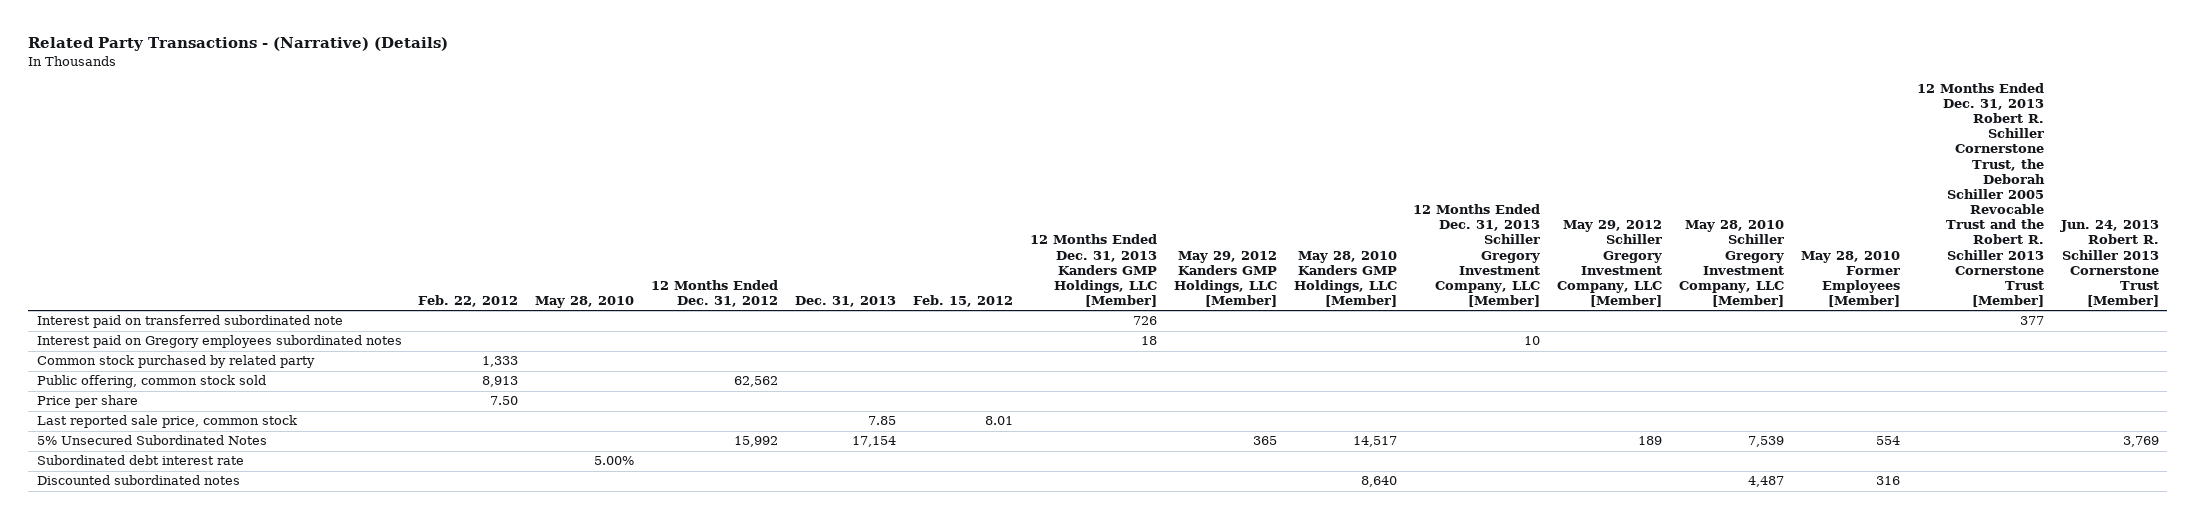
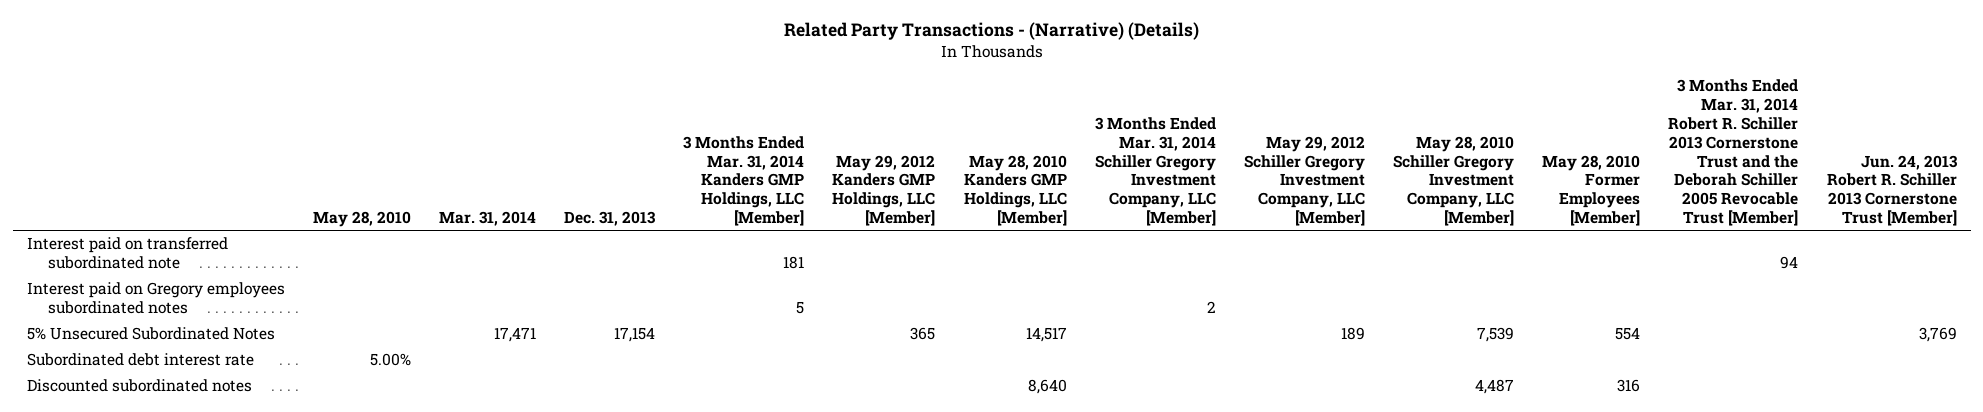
- | Feb. 22, 2012 | May 28, 2010 | 12 Months Ended Dec. 31, 2012 | Dec. 31, 2013 | Feb. 15, 2012 | 12 Months Ended Dec. 31, 2013 Kanders GMP Holdings, LLC [Member] | May 29, 2012 Kanders GMP Holdings, LLC [Member] | May 28, 2010 Kanders GMP Holdings, LLC [Member] | 12 Months Ended Dec. 31, 2013 Schiller Gregory Investment Company, LLC [Member] | May 29, 2012 Schiller Gregory Investment Company, LLC [Member] | May 28, 2010 Schiller Gregory Investment Company, LLC [Member] | May 28, 2010 Former Employees [Member] | 12 Months Ended Dec. 31, 2013 Robert R. Schiller Cornerstone Trust, the Deborah Schiller 2005 Revocable Trust and the Robert R. Schiller 2013 Cornerstone Trust [Member] | Jun. 24, 2013 Robert R. Schiller 2013 Cornerstone Trust [Member]
+ | May 28, 2010 | Mar. 31, 2014 | Dec. 31, 2013 | 3 Months Ended Mar. 31, 2014 Kanders GMP Holdings, LLC [Member] | May 29, 2012 Kanders GMP Holdings, LLC [Member] | May 28, 2010 Kanders GMP Holdings, LLC [Member] | 3 Months Ended Mar. 31, 2014 Schiller Gregory Investment Company, LLC [Member] | May 29, 2012 Schiller Gregory Investment Company, LLC [Member] | May 28, 2010 Schiller Gregory Investment Company, LLC [Member] | May 28, 2010 Former Employees [Member] | 3 Months Ended Mar. 31, 2014 Robert R. Schiller 2013 Cornerstone Trust and the Deborah Schiller 2005 Revocable Trust [Member] | Jun. 24, 2013 Robert R. Schiller 2013 Cornerstone Trust [Member]
- Common stock purchased by related party | 1,333 | | | | | | | | | | | | |
- Public offering, common stock sold | 8,913 | | 62,562 | | | | | | | | | | |
- Price per share | 7.50 | | | | | | | | | | | | |
- Last reported sale price, common stock | | | | 7.85 | 8.01 | | | | | | | | |

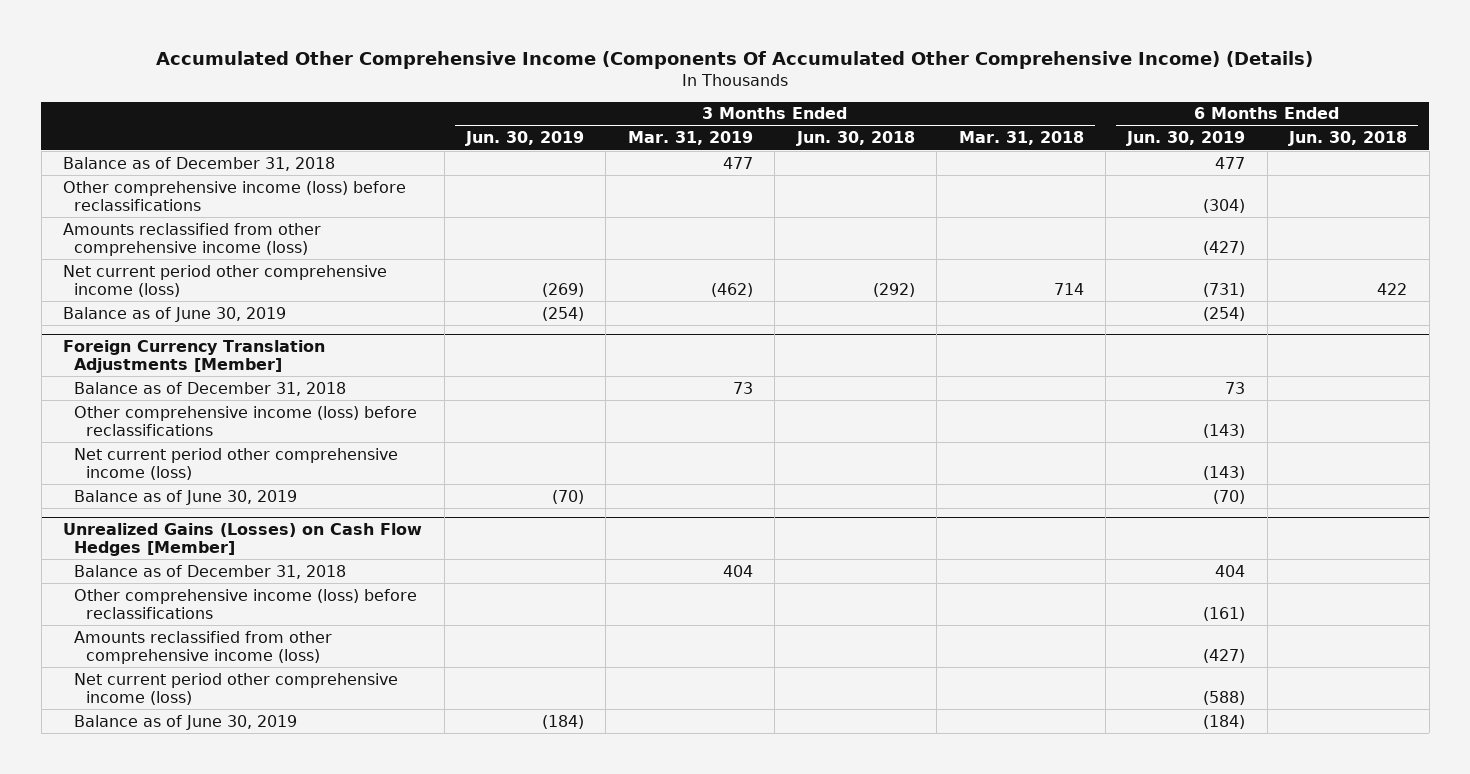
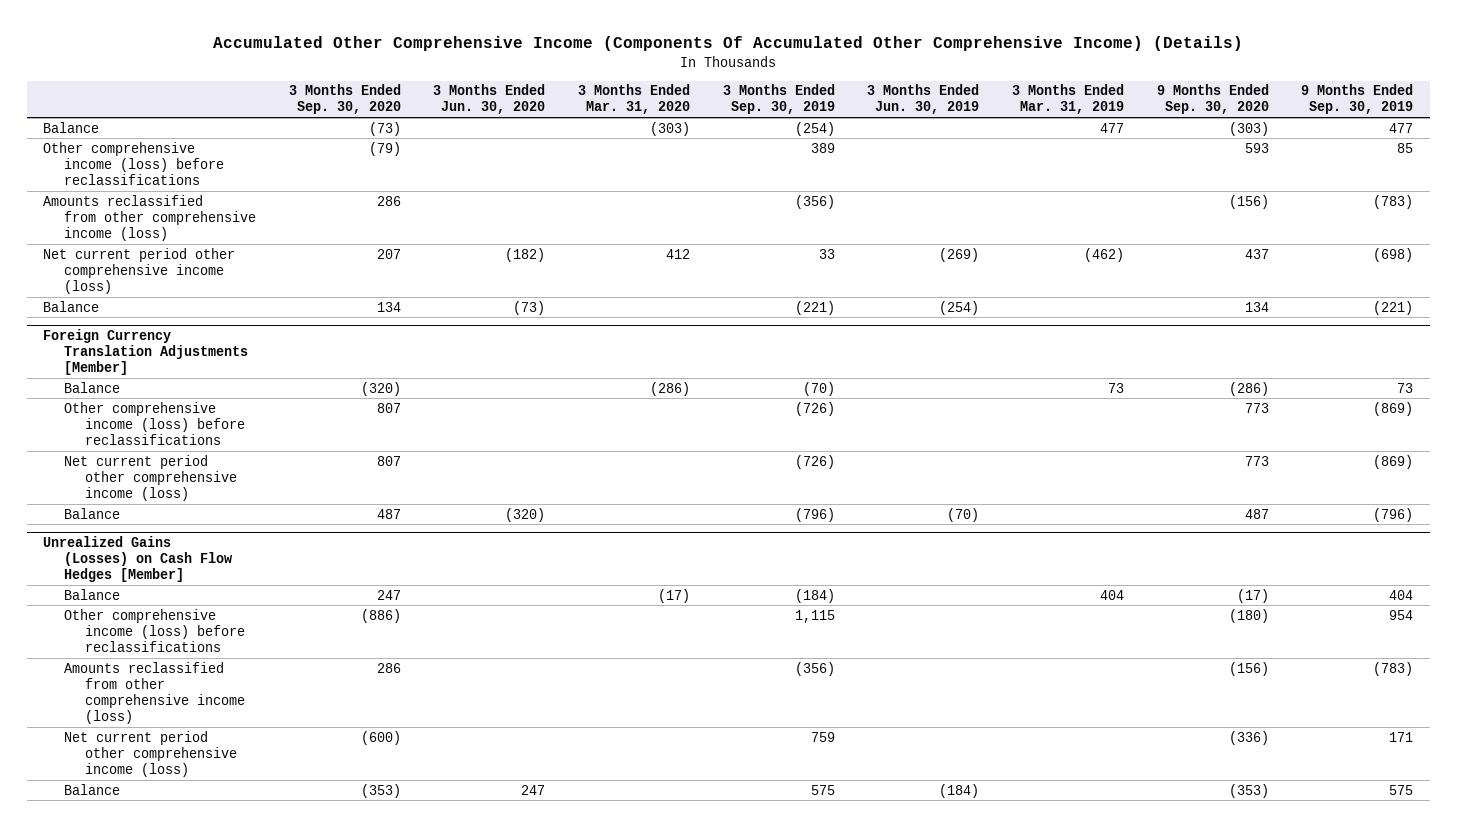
- | 3 Months Ended Jun. 30, 2019 | 3 Months Ended Mar. 31, 2019 | 3 Months Ended Jun. 30, 2018 | 3 Months Ended Mar. 31, 2018 | 6 Months Ended Jun. 30, 2019 | 6 Months Ended Jun. 30, 2018
+ | 3 Months Ended Sep. 30, 2020 | 3 Months Ended Jun. 30, 2020 | 3 Months Ended Mar. 31, 2020 | 3 Months Ended Sep. 30, 2019 | 3 Months Ended Jun. 30, 2019 | 3 Months Ended Mar. 31, 2019 | 9 Months Ended Sep. 30, 2020 | 9 Months Ended Sep. 30, 2019
- Balance as of December 31, 2018 | | 477 | | | 477 |
+ Balance | (73) | | (303) | (254) | | 477 | (303) | 477
- Balance as of June 30, 2019 | (254) | | | | (254) |
+ Balance | 134 | (73) | | (221) | (254) | | 134 | (221)
@ Foreign Currency Translation Adjustments [Member]
- Balance as of December 31, 2018 | | 73 | | | 73 |
+ Balance | (320) | | (286) | (70) | | 73 | (286) | 73
- Balance as of June 30, 2019 | (70) | | | | (70) |
+ Balance | 487 | (320) | | (796) | (70) | | 487 | (796)
@ Unrealized Gains (Losses) on Cash Flow Hedges [Member]
- Balance as of December 31, 2018 | | 404 | | | 404 |
+ Balance | 247 | | (17) | (184) | | 404 | (17) | 404
- Balance as of June 30, 2019 | (184) | | | | (184) |
+ Balance | (353) | 247 | | 575 | (184) | | (353) | 575

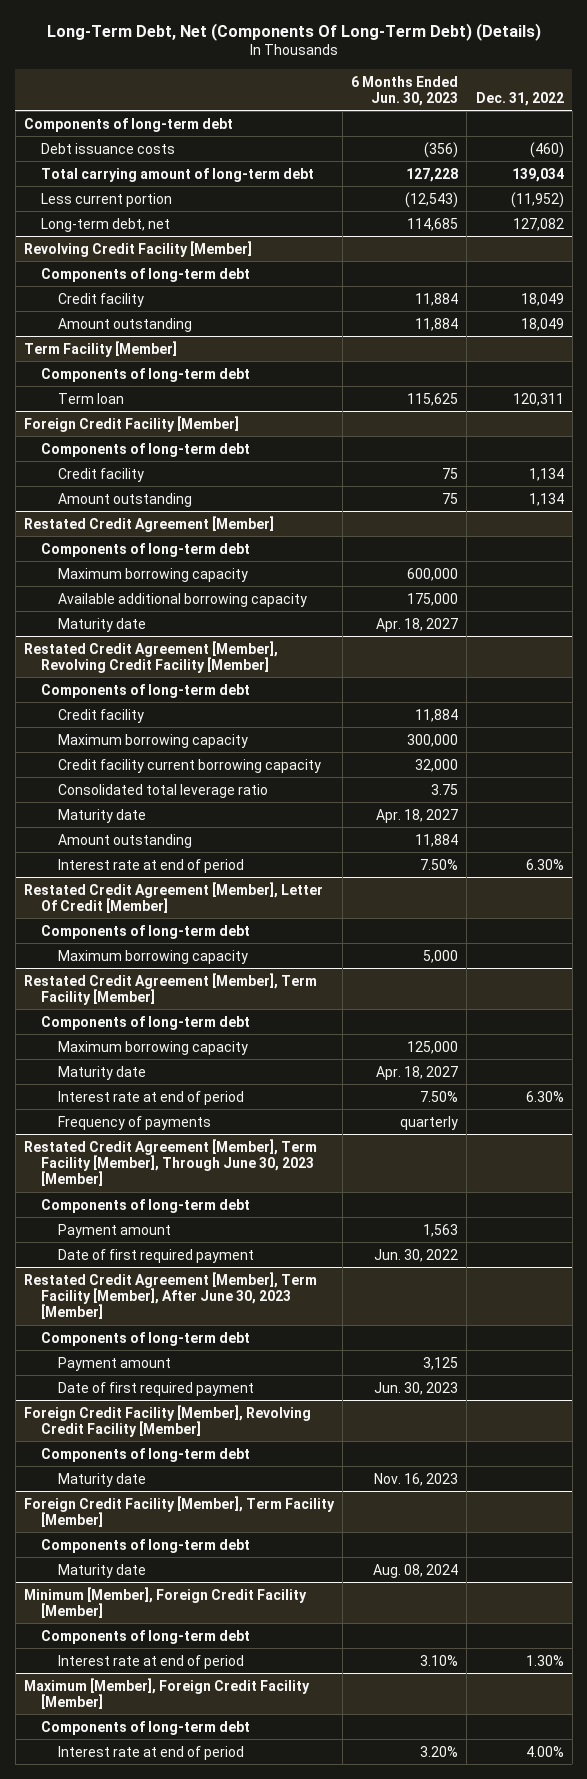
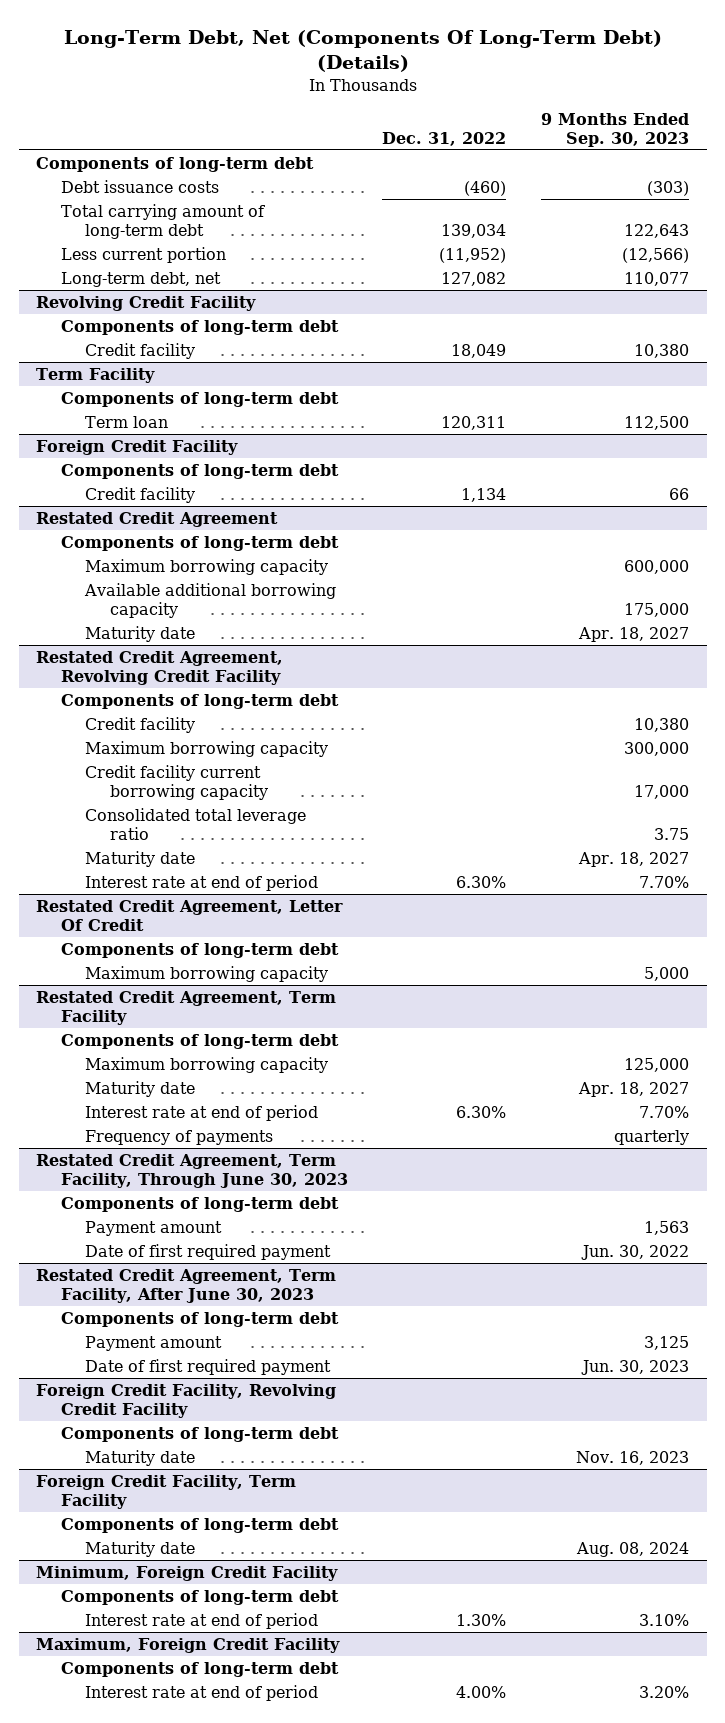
- | 6 Months Ended Jun. 30, 2023 | Dec. 31, 2022
+ | Dec. 31, 2022 | 9 Months Ended Sep. 30, 2023
- Revolving Credit Facility [Member]
+ Revolving Credit Facility
- Amount outstanding | 11,884 | 18,049
- Term Facility [Member]
+ Term Facility
- Foreign Credit Facility [Member]
+ Foreign Credit Facility
- Amount outstanding | 75 | 1,134
- Restated Credit Agreement [Member]
+ Restated Credit Agreement
- Restated Credit Agreement [Member], Revolving Credit Facility [Member]
+ Restated Credit Agreement, Revolving Credit Facility
- Amount outstanding | 11,884 |
- Restated Credit Agreement [Member], Letter Of Credit [Member]
+ Restated Credit Agreement, Letter Of Credit
- Restated Credit Agreement [Member], Term Facility [Member]
+ Restated Credit Agreement, Term Facility
- Restated Credit Agreement [Member], Term Facility [Member], Through June 30, 2023 [Member]
+ Restated Credit Agreement, Term Facility, Through June 30, 2023
- Restated Credit Agreement [Member], Term Facility [Member], After June 30, 2023 [Member]
+ Restated Credit Agreement, Term Facility, After June 30, 2023
- Foreign Credit Facility [Member], Revolving Credit Facility [Member]
+ Foreign Credit Facility, Revolving Credit Facility
- Foreign Credit Facility [Member], Term Facility [Member]
+ Foreign Credit Facility, Term Facility
- Minimum [Member], Foreign Credit Facility [Member]
+ Minimum, Foreign Credit Facility
- Maximum [Member], Foreign Credit Facility [Member]
+ Maximum, Foreign Credit Facility

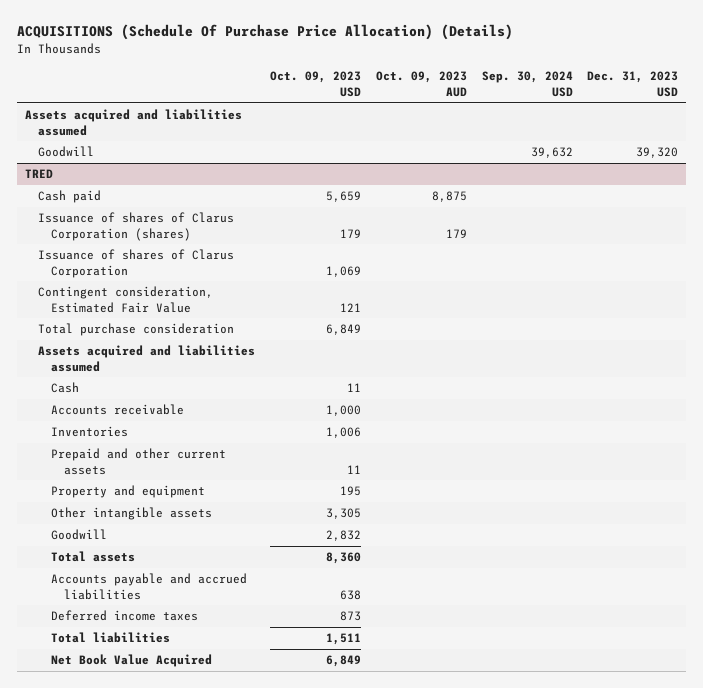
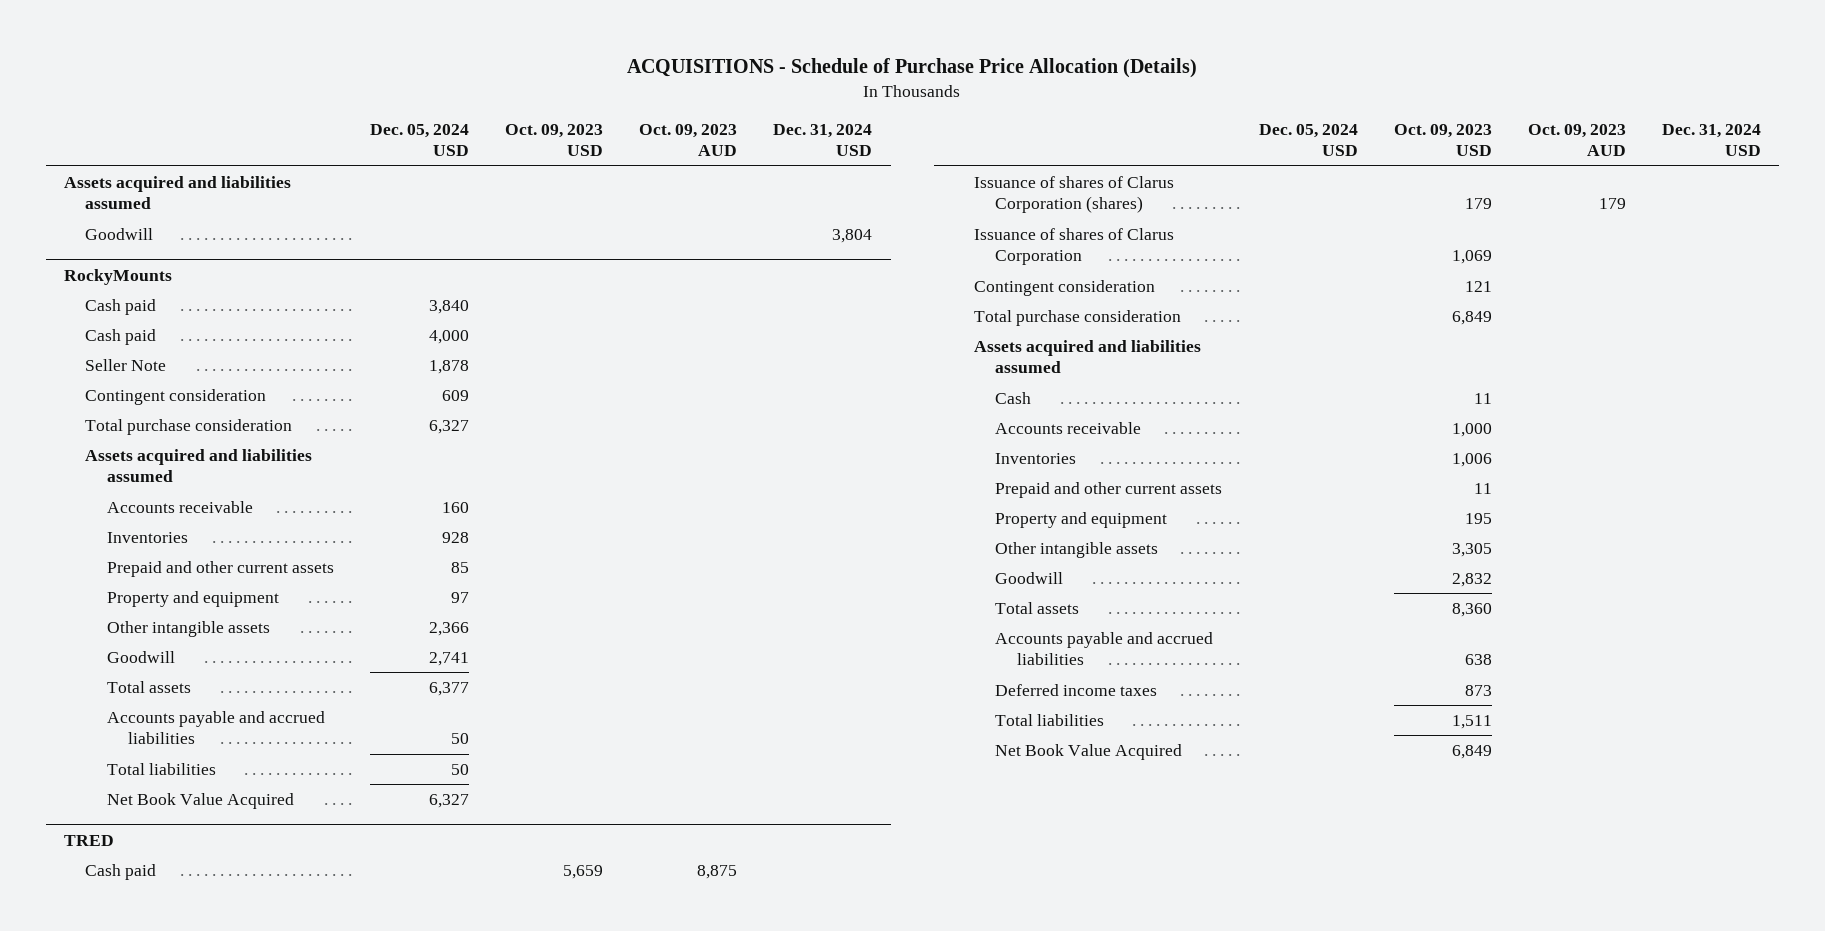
- ACQUISITIONS (Schedule Of Purchase Price Allocation) (Details)
+ ACQUISITIONS - Schedule of Purchase Price Allocation (Details)
- | Oct. 09, 2023 USD | Oct. 09, 2023 AUD | Sep. 30, 2024 USD | Dec. 31, 2023 USD
+ | Dec. 05, 2024 USD | Oct. 09, 2023 USD | Oct. 09, 2023 AUD | Dec. 31, 2024 USD
+ RockyMounts
+ Cash paid | 3,840 | | |
+ Cash paid | 4,000 | | |
+ Seller Note | 1,878 | | |
+ Contingent consideration | 609 | | |
+ Total purchase consideration | 6,327 | | |
+ Assets acquired and liabilities assumed
+ Accounts receivable | 160 | | |
+ Inventories | 928 | | |
+ Prepaid and other current assets | 85 | | |
+ Property and equipment | 97 | | |
+ Other intangible assets | 2,366 | | |
+ Goodwill | 2,741 | | |
+ Total assets | 6,377 | | |
+ Accounts payable and accrued liabilities | 50 | | |
+ Total liabilities | 50 | | |
+ Net Book Value Acquired | 6,327 | | |
@ TRED
- Contingent consideration, Estimated Fair Value | 121 | | |
+ Contingent consideration | | 121 | |

